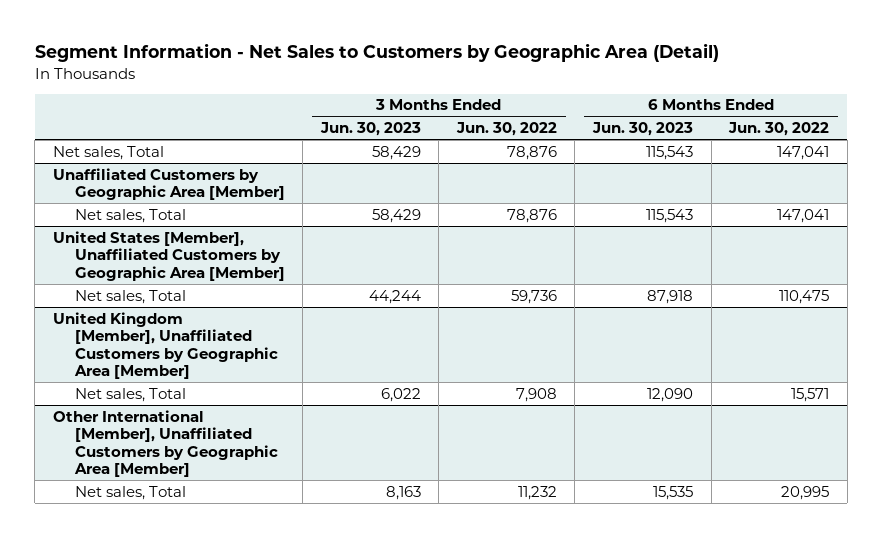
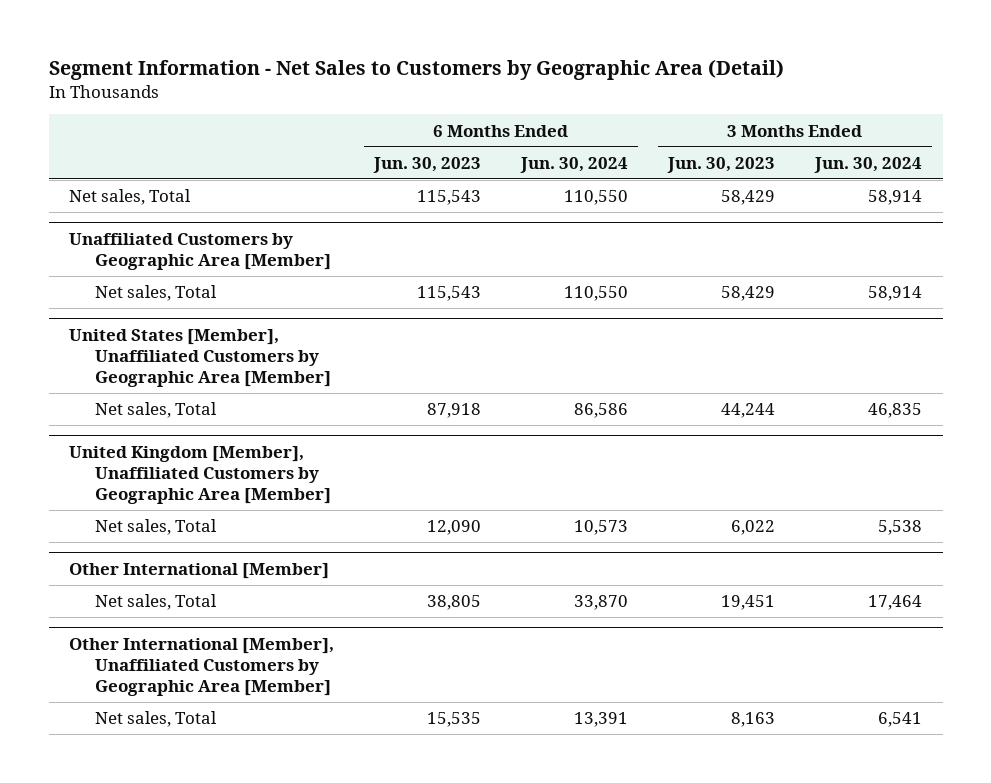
- | 3 Months Ended Jun. 30, 2023 | 3 Months Ended Jun. 30, 2022 | 6 Months Ended Jun. 30, 2023 | 6 Months Ended Jun. 30, 2022
+ | 6 Months Ended Jun. 30, 2023 | 6 Months Ended Jun. 30, 2024 | 3 Months Ended Jun. 30, 2023 | 3 Months Ended Jun. 30, 2024
+ Other International [Member]
+ Net sales, Total | 38,805 | 33,870 | 19,451 | 17,464

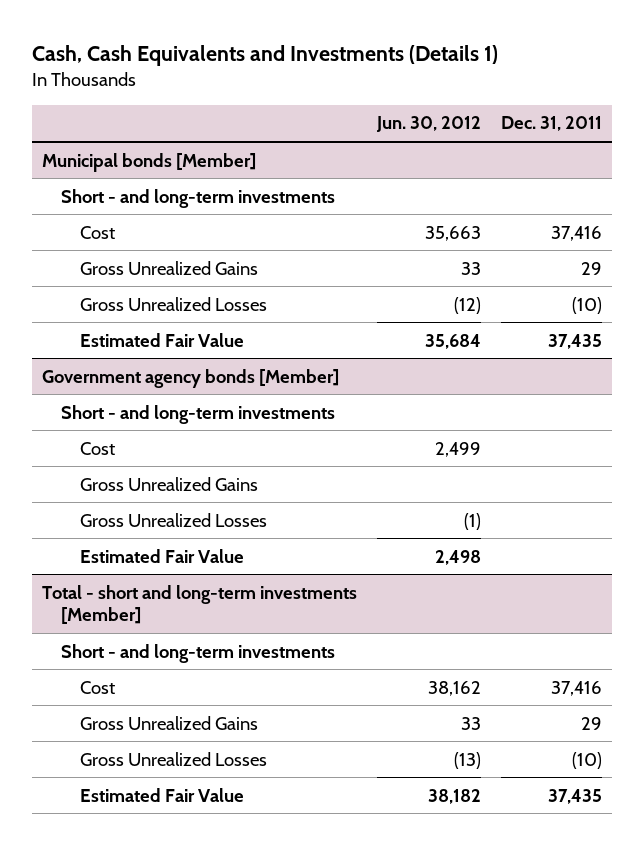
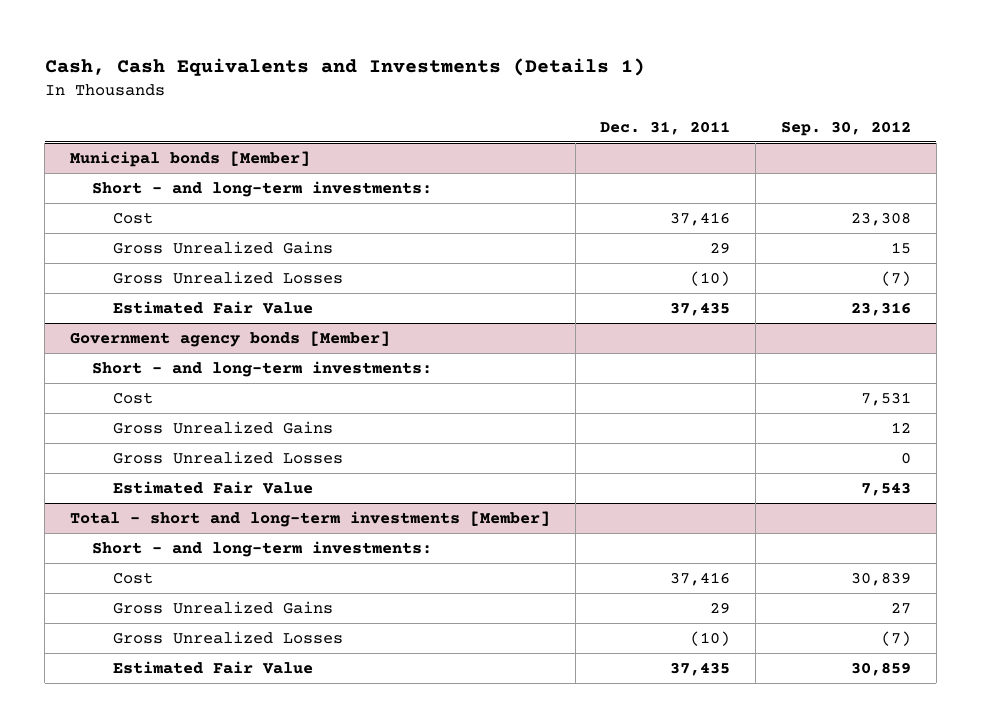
- | Jun. 30, 2012 | Dec. 31, 2011
+ | Dec. 31, 2011 | Sep. 30, 2012
@ Municipal bonds [Member]
- Short - and long-term investments
+ Short - and long-term investments:
@ Government agency bonds [Member]
- Short - and long-term investments
+ Short - and long-term investments:
@ Total - short and long-term investments [Member]
- Short - and long-term investments
+ Short - and long-term investments:

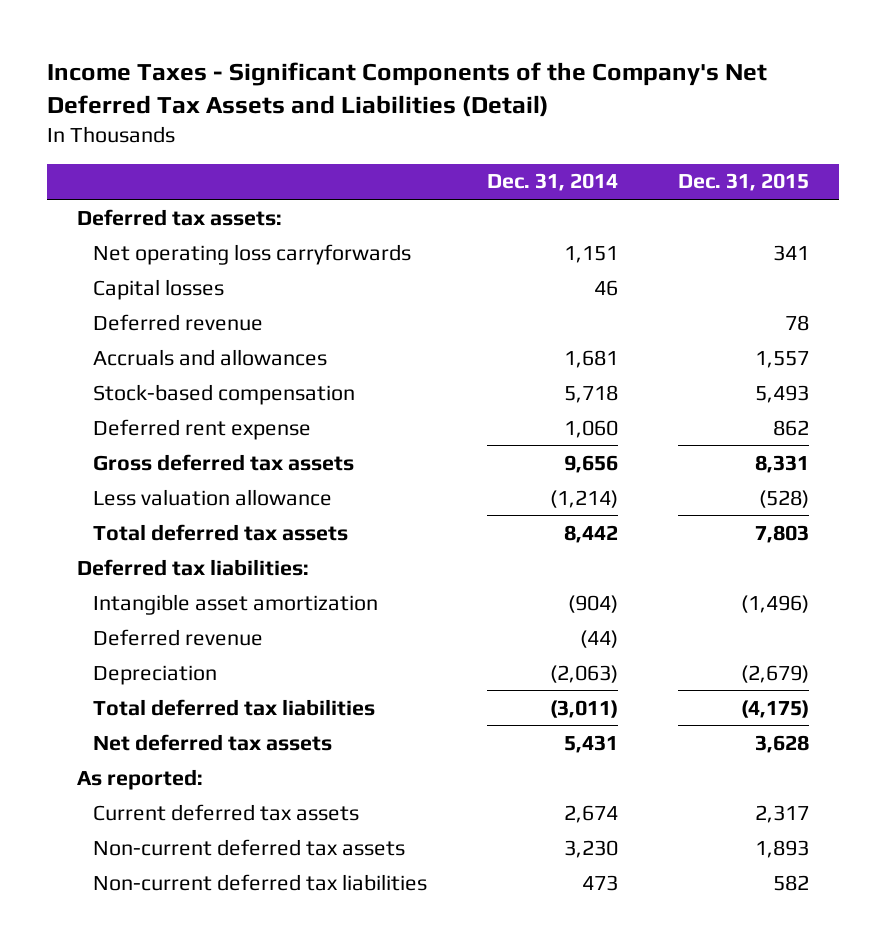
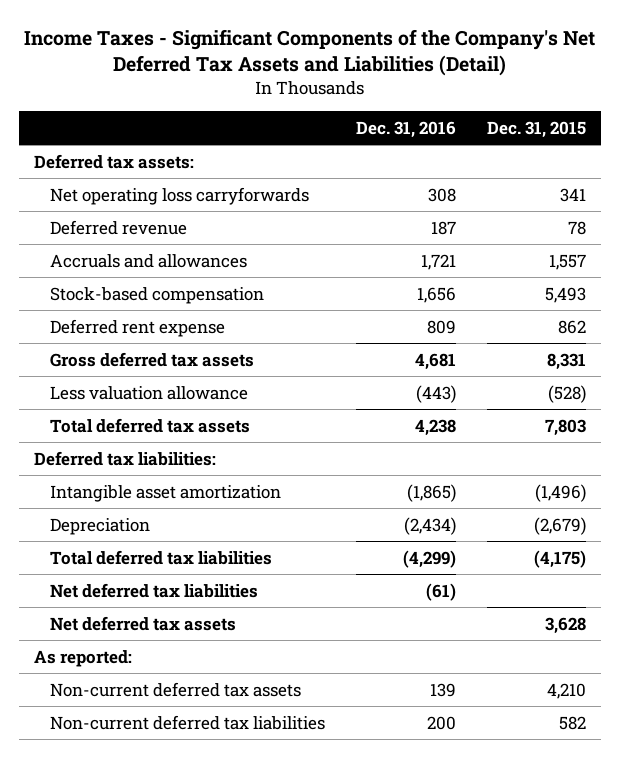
- | Dec. 31, 2014 | Dec. 31, 2015
+ | Dec. 31, 2016 | Dec. 31, 2015
- Capital losses | 46 |
- Deferred revenue | (44) |
+ Net deferred tax liabilities | (61) |
- Current deferred tax assets | 2,674 | 2,317
- Non-current deferred tax assets | 3,230 | 1,893
+ Non-current deferred tax assets | 139 | 4,210

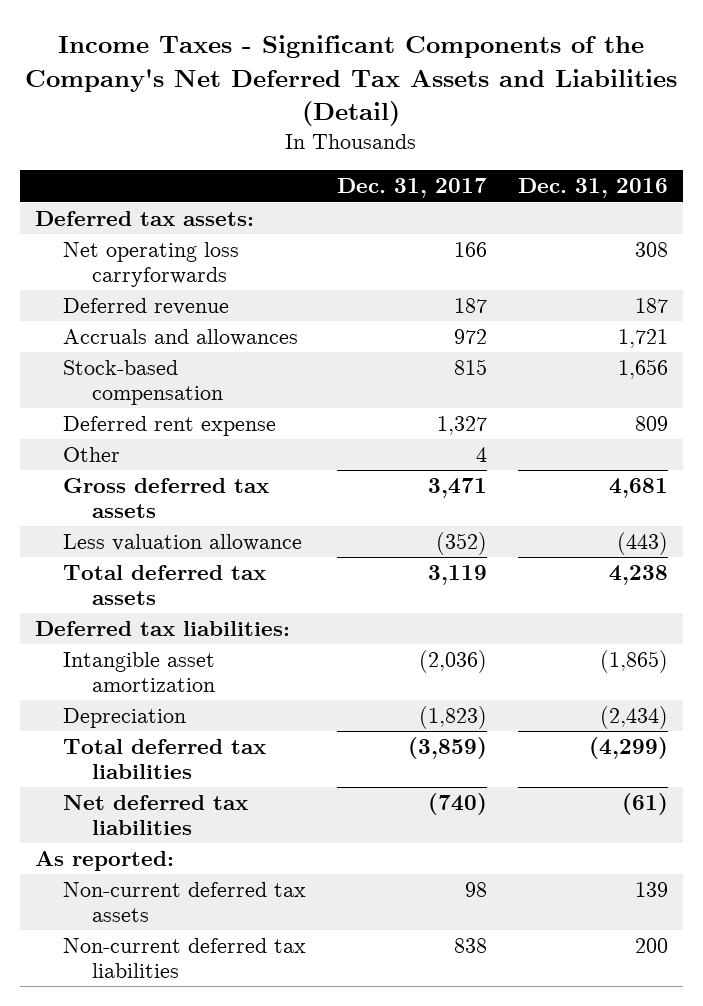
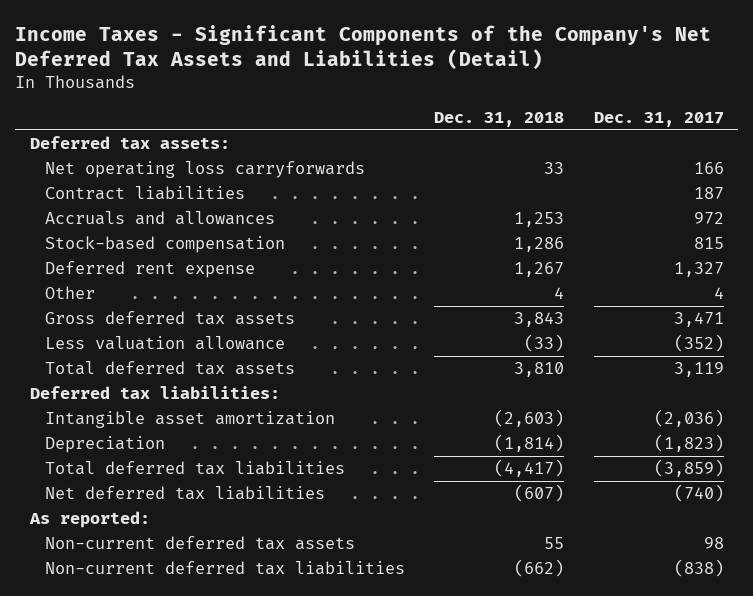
- | Dec. 31, 2017 | Dec. 31, 2016
+ | Dec. 31, 2018 | Dec. 31, 2017
- Deferred revenue | 187 | 187
+ Contract liabilities | | 187
- Non-current deferred tax liabilities | 838 | 200
+ Non-current deferred tax liabilities | (662) | (838)

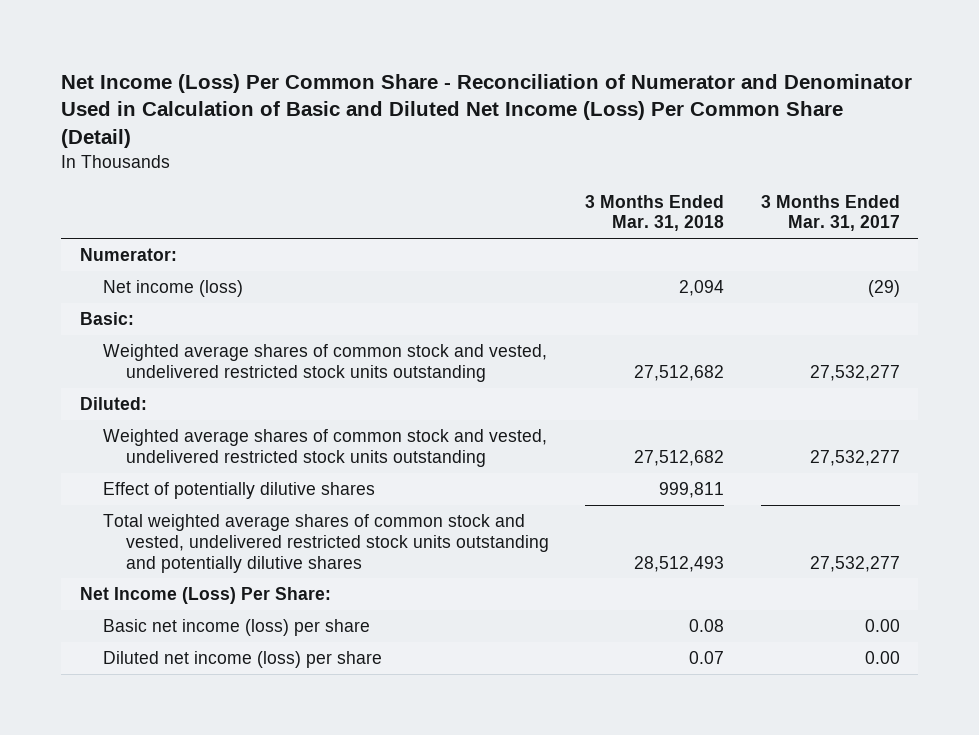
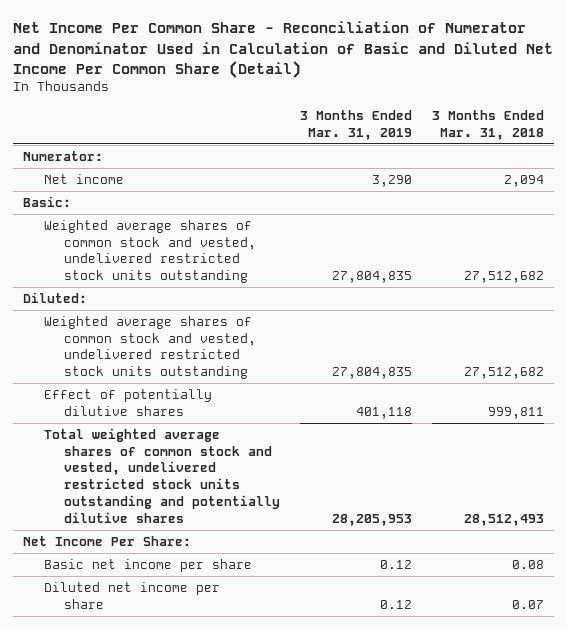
- Net Income (Loss) Per Common Share - Reconciliation of Numerator and Denominator Used in Calculation of Basic and Diluted Net Income (Loss) Per Common Share (Detail)
+ Net Income Per Common Share - Reconciliation of Numerator and Denominator Used in Calculation of Basic and Diluted Net Income Per Common Share (Detail)
- | 3 Months Ended Mar. 31, 2018 | 3 Months Ended Mar. 31, 2017
+ | 3 Months Ended Mar. 31, 2019 | 3 Months Ended Mar. 31, 2018
- Net income (loss) | 2,094 | (29)
+ Net income | 3,290 | 2,094
- Net Income (Loss) Per Share:
- Basic net income (loss) per share | 0.08 | 0.00
- Diluted net income (loss) per share | 0.07 | 0.00
+ Net Income Per Share:
+ Basic net income per share | 0.12 | 0.08
+ Diluted net income per share | 0.12 | 0.07

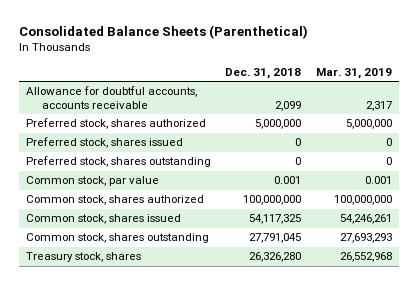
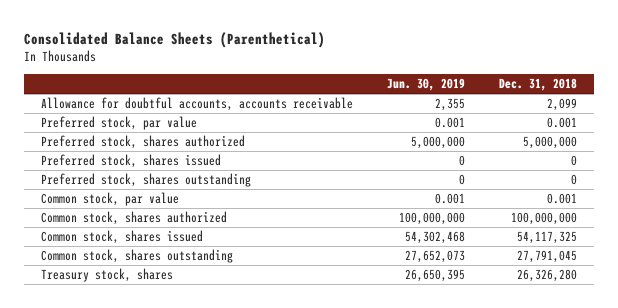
- | Dec. 31, 2018 | Mar. 31, 2019
+ | Jun. 30, 2019 | Dec. 31, 2018
+ Preferred stock, par value | 0.001 | 0.001

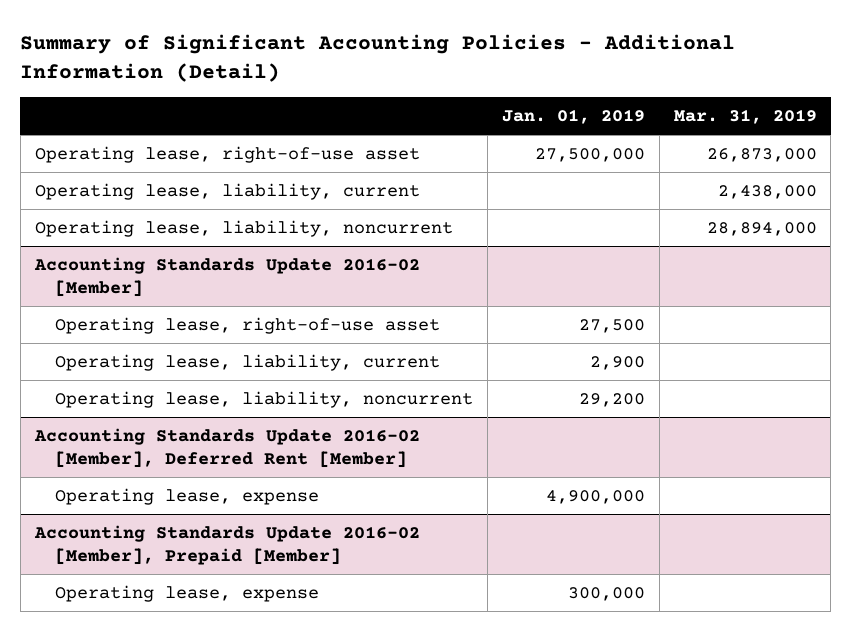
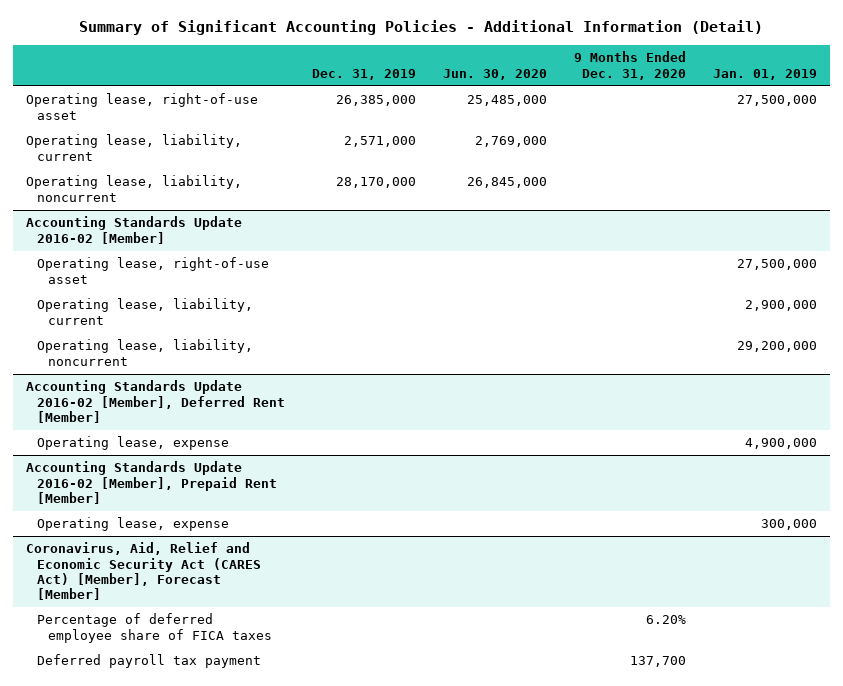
- | Jan. 01, 2019 | Mar. 31, 2019
+ | Dec. 31, 2019 | Jun. 30, 2020 | 9 Months Ended Dec. 31, 2020 | Jan. 01, 2019
@ Accounting Standards Update 2016-02 [Member]
- Operating lease, right-of-use asset | 27,500 |
- Operating lease, liability, current | 2,900 |
- Operating lease, liability, noncurrent | 29,200 |
+ Operating lease, right-of-use asset | | | | 27,500,000
+ Operating lease, liability, current | | | | 2,900,000
+ Operating lease, liability, noncurrent | | | | 29,200,000
- Accounting Standards Update 2016-02 [Member], Prepaid [Member]
+ Accounting Standards Update 2016-02 [Member], Prepaid Rent [Member]
+ Coronavirus, Aid, Relief and Economic Security Act (CARES Act) [Member], Forecast [Member]
+ Percentage of deferred employee share of FICA taxes | | | 6.20% |
+ Deferred payroll tax payment | | | 137,700 |

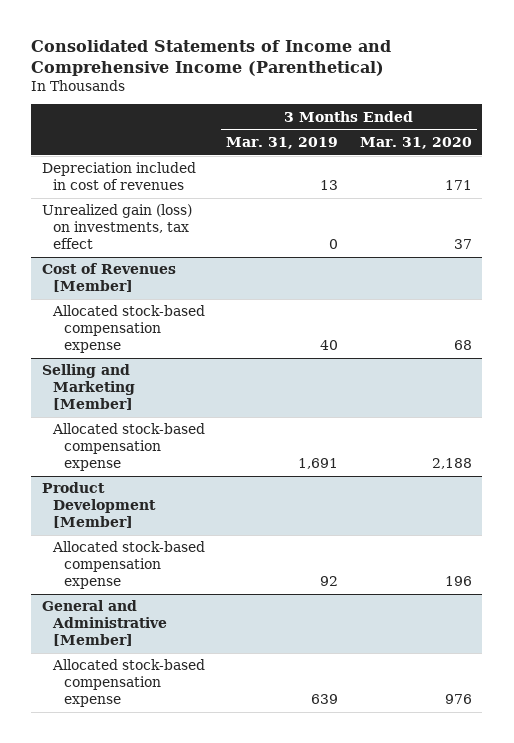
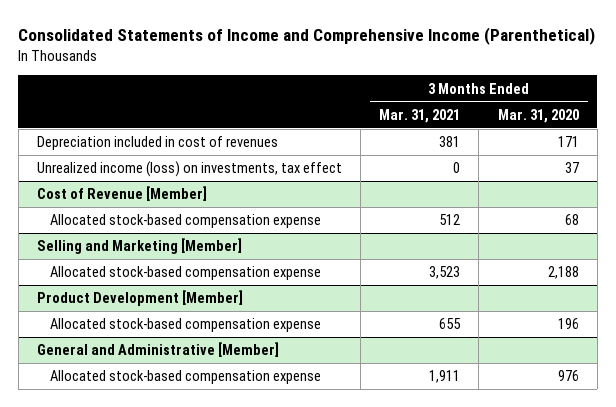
- | 3 Months Ended Mar. 31, 2019 | 3 Months Ended Mar. 31, 2020
+ | 3 Months Ended Mar. 31, 2021 | 3 Months Ended Mar. 31, 2020
- Unrealized gain (loss) on investments, tax effect | 0 | 37
- Cost of Revenues [Member]
+ Unrealized income (loss) on investments, tax effect | 0 | 37
+ Cost of Revenue [Member]

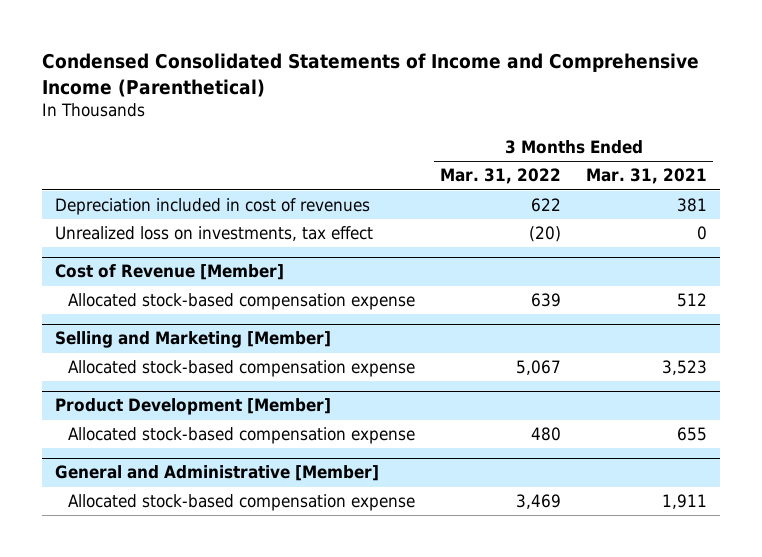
- Consolidated Statements of Income and Comprehensive Income (Parenthetical)
+ Condensed Consolidated Statements of Income and Comprehensive Income (Parenthetical)
- | 3 Months Ended Mar. 31, 2021 | 3 Months Ended Mar. 31, 2020
+ | 3 Months Ended Mar. 31, 2022 | 3 Months Ended Mar. 31, 2021
- Unrealized income (loss) on investments, tax effect | 0 | 37
+ Unrealized loss on investments, tax effect | (20) | 0

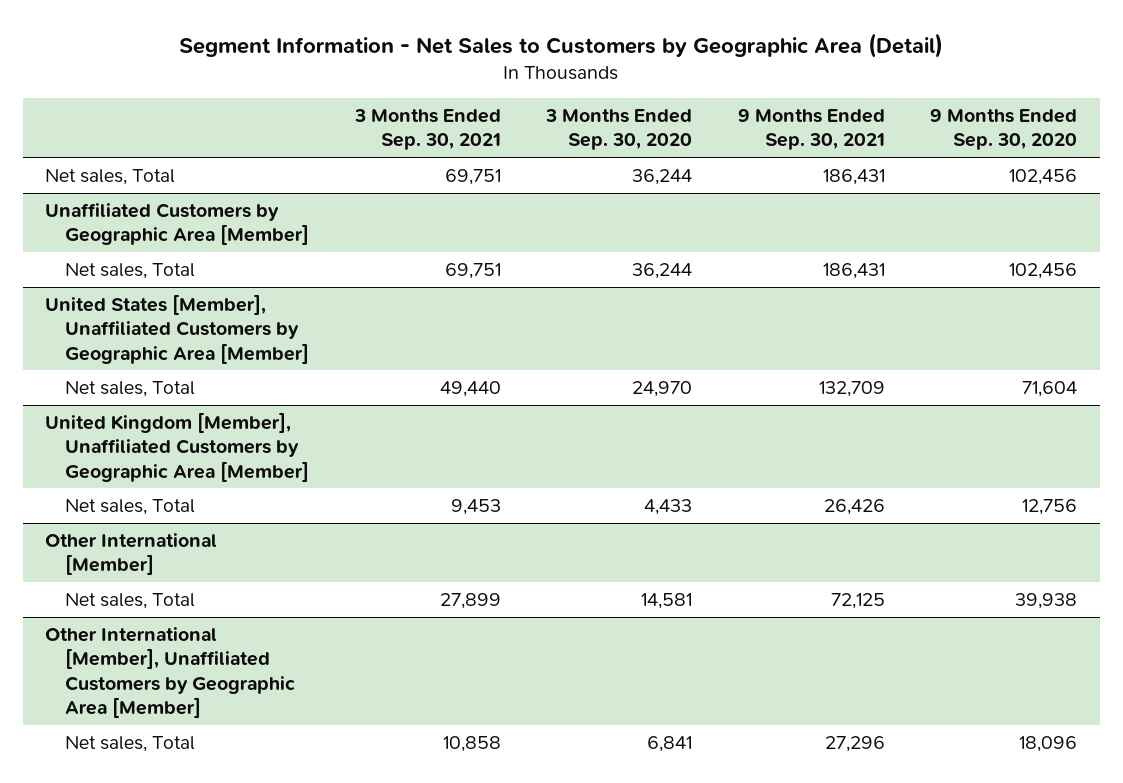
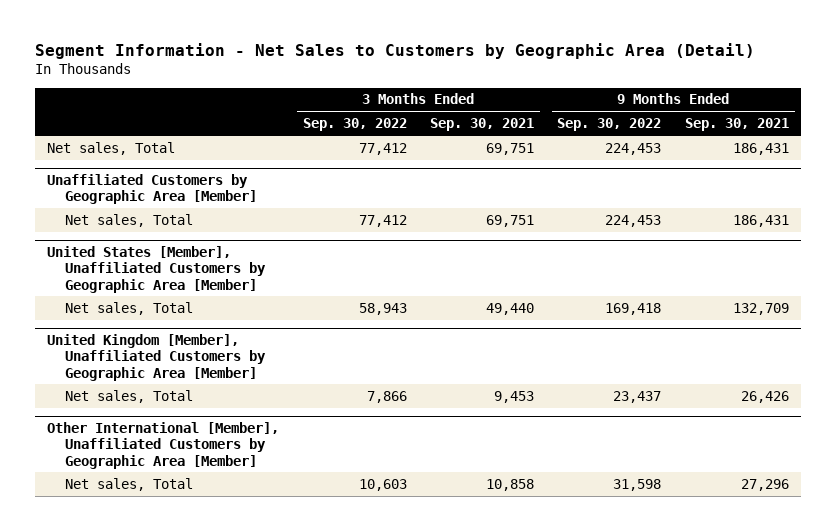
- | 3 Months Ended Sep. 30, 2021 | 3 Months Ended Sep. 30, 2020 | 9 Months Ended Sep. 30, 2021 | 9 Months Ended Sep. 30, 2020
+ | 3 Months Ended Sep. 30, 2022 | 3 Months Ended Sep. 30, 2021 | 9 Months Ended Sep. 30, 2022 | 9 Months Ended Sep. 30, 2021
- Other International [Member]
- Net sales, Total | 27,899 | 14,581 | 72,125 | 39,938

